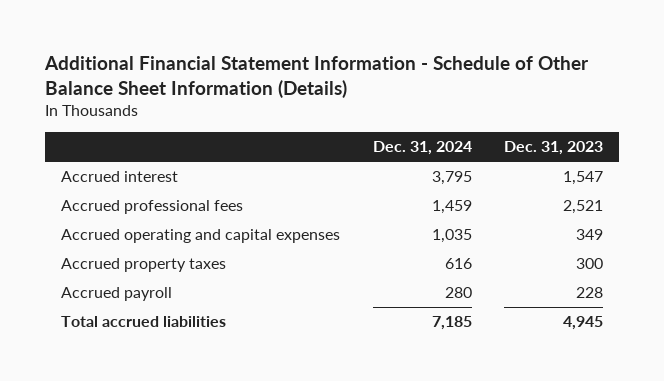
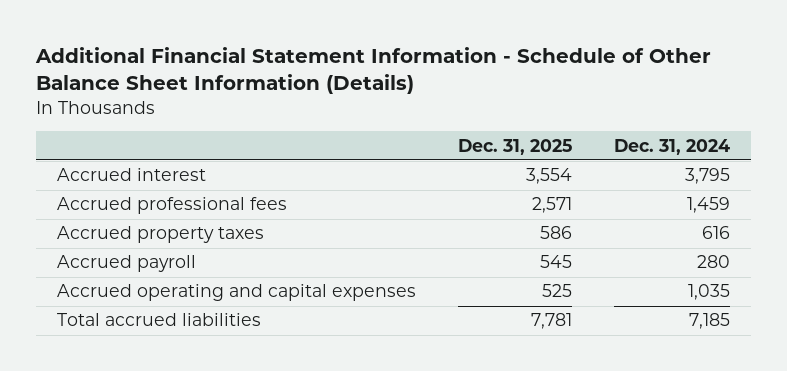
- | Dec. 31, 2024 | Dec. 31, 2023
+ | Dec. 31, 2025 | Dec. 31, 2024
moved down: Accrued operating and capital expenses | 525 | 1,035

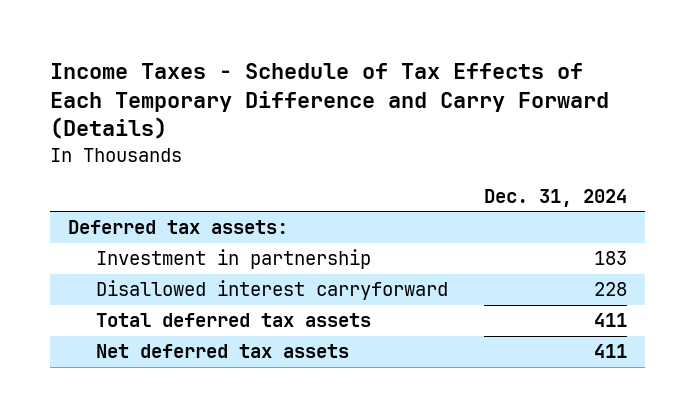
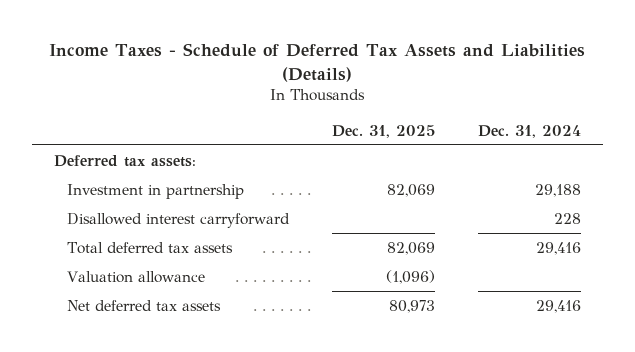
- Income Taxes - Schedule of Tax Effects of Each Temporary Difference and Carry Forward (Details)
+ Income Taxes - Schedule of Deferred Tax Assets and Liabilities (Details)
- | Dec. 31, 2024
+ | Dec. 31, 2025 | Dec. 31, 2024
- Investment in partnership | 183
+ Investment in partnership | 82,069 | 29,188
- Total deferred tax assets | 411
- Net deferred tax assets | 411
+ Total deferred tax assets | 82,069 | 29,416
+ Valuation allowance | (1,096) |
+ Net deferred tax assets | 80,973 | 29,416

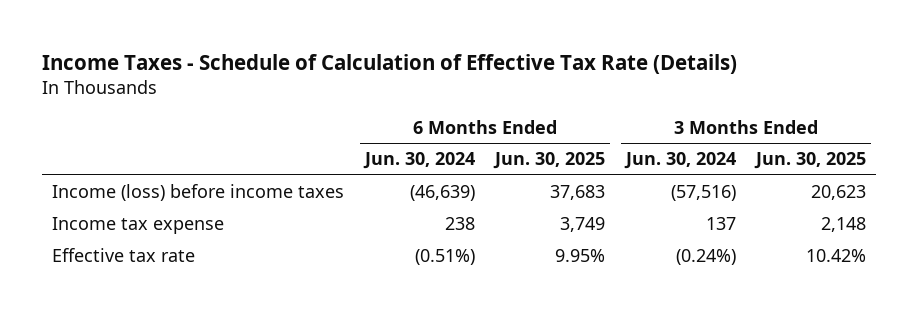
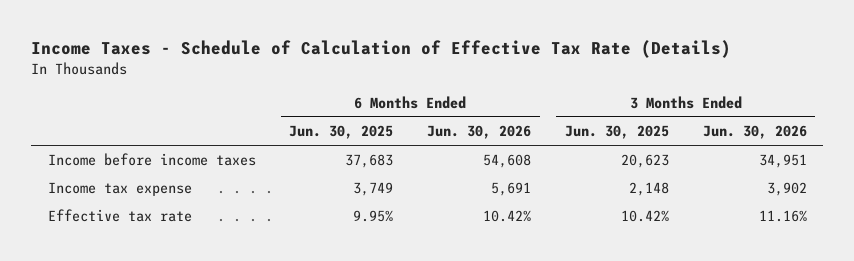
- | 6 Months Ended Jun. 30, 2024 | 6 Months Ended Jun. 30, 2025 | 3 Months Ended Jun. 30, 2024 | 3 Months Ended Jun. 30, 2025
+ | 6 Months Ended Jun. 30, 2025 | 6 Months Ended Jun. 30, 2026 | 3 Months Ended Jun. 30, 2025 | 3 Months Ended Jun. 30, 2026
- Income (loss) before income taxes | (46,639) | 37,683 | (57,516) | 20,623
+ Income before income taxes | 37,683 | 54,608 | 20,623 | 34,951

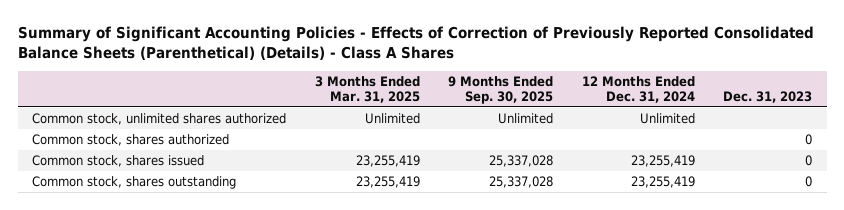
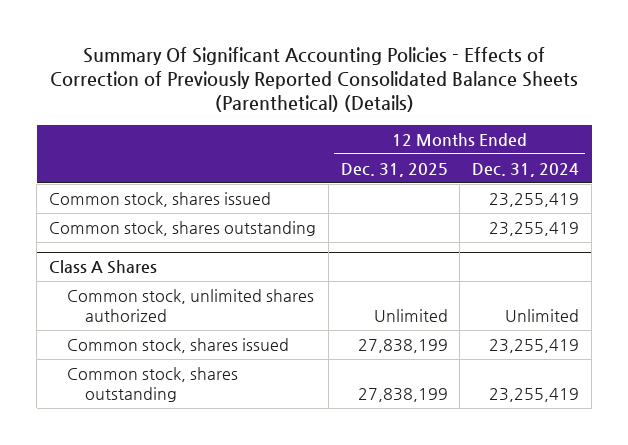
- Summary of Significant Accounting Policies - Effects of Correction of Previously Reported Consolidated Balance Sheets (Parenthetical) (Details) - Class A Shares
+ Summary Of Significant Accounting Policies - Effects of Correction of Previously Reported Consolidated Balance Sheets (Parenthetical) (Details)
- | 3 Months Ended Mar. 31, 2025 | 9 Months Ended Sep. 30, 2025 | 12 Months Ended Dec. 31, 2024 | Dec. 31, 2023
+ | 12 Months Ended Dec. 31, 2025 | 12 Months Ended Dec. 31, 2024
+ Common stock, shares issued | | 23,255,419
+ Common stock, shares outstanding | | 23,255,419
+ Class A Shares
- Common stock, shares authorized | | | | 0

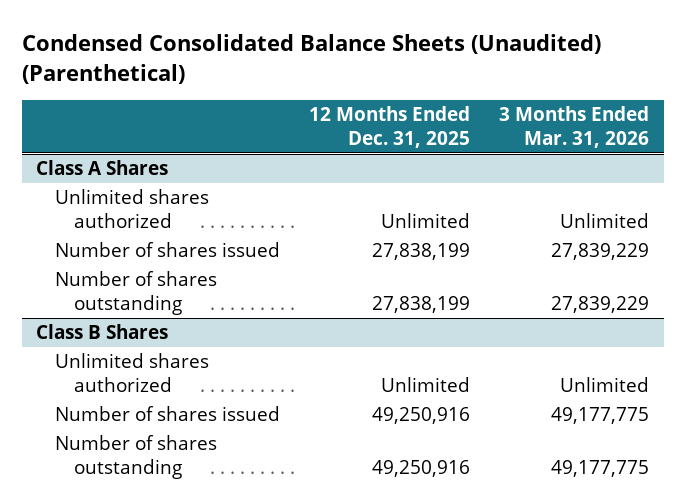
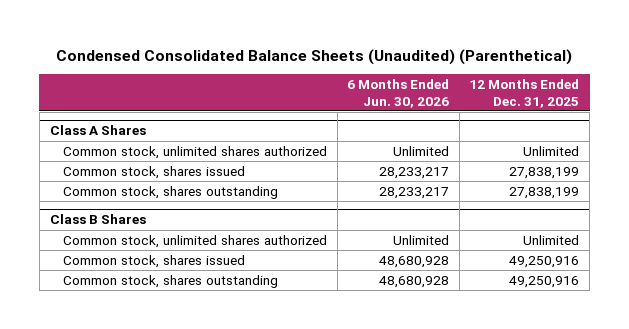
- | 12 Months Ended Dec. 31, 2025 | 3 Months Ended Mar. 31, 2026
+ | 6 Months Ended Jun. 30, 2026 | 12 Months Ended Dec. 31, 2025
@ Class A Shares
- Unlimited shares authorized | Unlimited | Unlimited
- Number of shares issued | 27,838,199 | 27,839,229
- Number of shares outstanding | 27,838,199 | 27,839,229
+ Common stock, unlimited shares authorized | Unlimited | Unlimited
+ Common stock, shares issued | 28,233,217 | 27,838,199
+ Common stock, shares outstanding | 28,233,217 | 27,838,199
@ Class B Shares
- Unlimited shares authorized | Unlimited | Unlimited
- Number of shares issued | 49,250,916 | 49,177,775
- Number of shares outstanding | 49,250,916 | 49,177,775
+ Common stock, unlimited shares authorized | Unlimited | Unlimited
+ Common stock, shares issued | 48,680,928 | 49,250,916
+ Common stock, shares outstanding | 48,680,928 | 49,250,916

